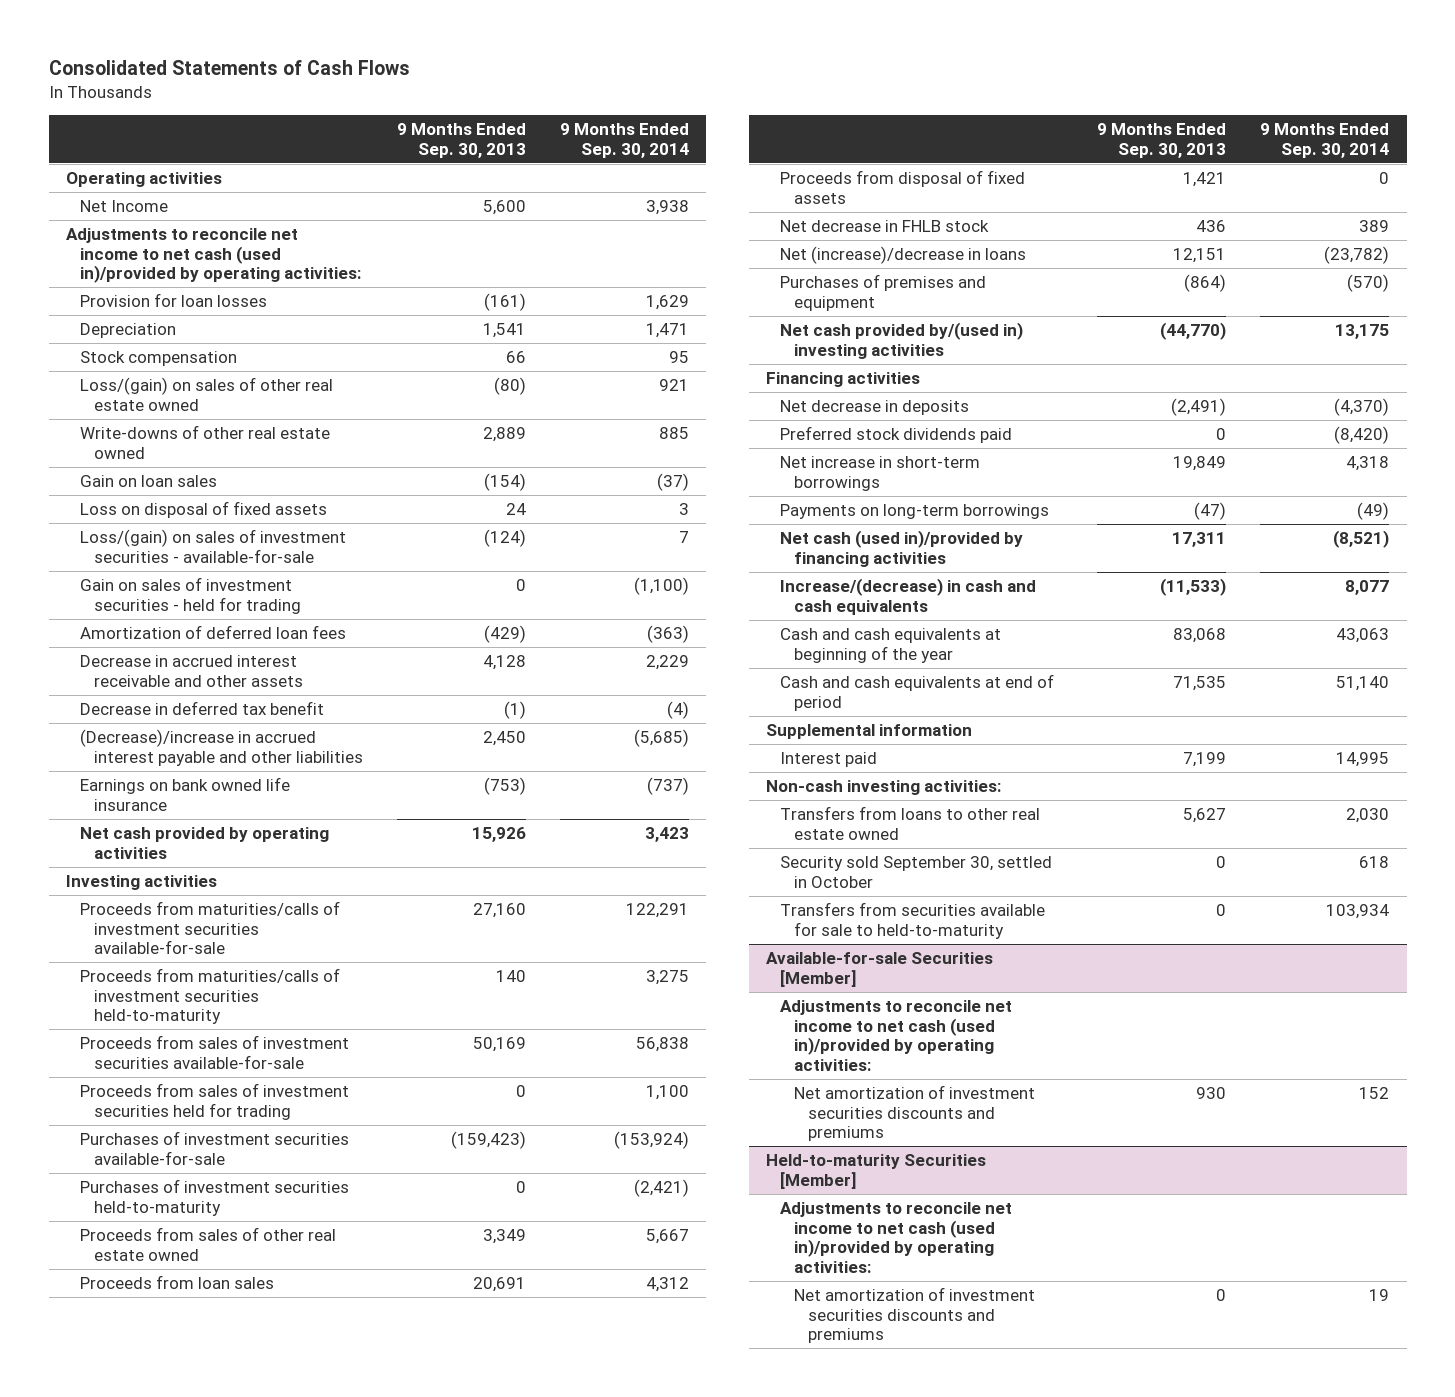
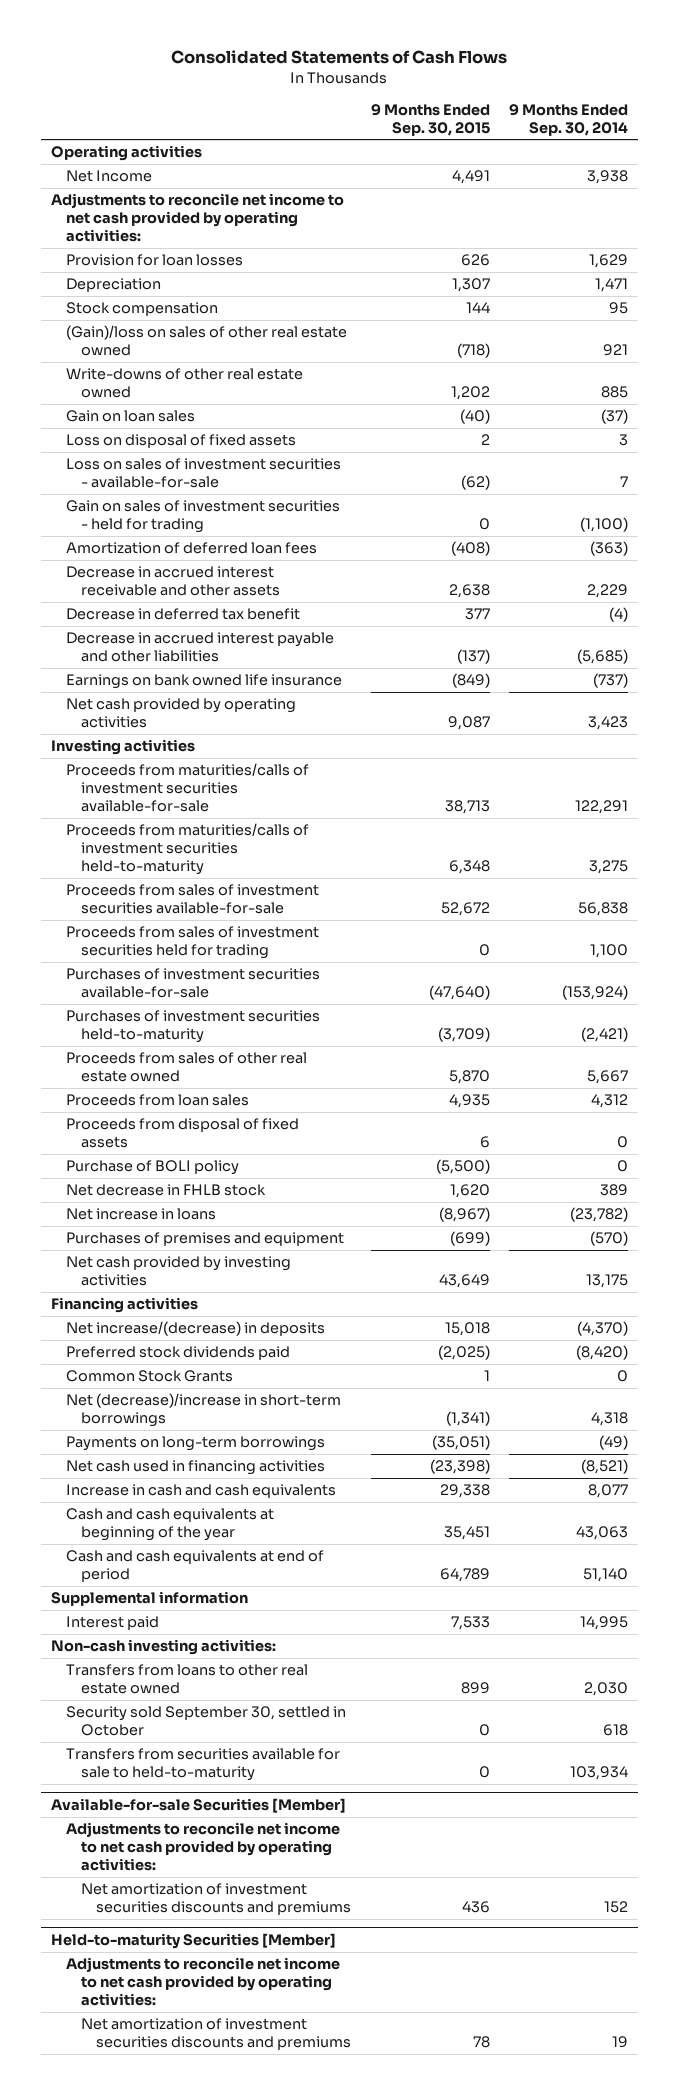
- | 9 Months Ended Sep. 30, 2013 | 9 Months Ended Sep. 30, 2014
+ | 9 Months Ended Sep. 30, 2015 | 9 Months Ended Sep. 30, 2014
- Adjustments to reconcile net income to net cash (used in)/provided by operating activities:
+ Adjustments to reconcile net income to net cash provided by operating activities:
- Loss/(gain) on sales of other real estate owned | (80) | 921
+ (Gain)/loss on sales of other real estate owned | (718) | 921
- Loss/(gain) on sales of investment securities - available-for-sale | (124) | 7
+ Loss on sales of investment securities - available-for-sale | (62) | 7
- (Decrease)/increase in accrued interest payable and other liabilities | 2,450 | (5,685)
+ Decrease in accrued interest payable and other liabilities | (137) | (5,685)
+ Purchase of BOLI policy | (5,500) | 0
- Net (increase)/decrease in loans | 12,151 | (23,782)
+ Net increase in loans | (8,967) | (23,782)
- Net cash provided by/(used in) investing activities | (44,770) | 13,175
+ Net cash provided by investing activities | 43,649 | 13,175
- Net decrease in deposits | (2,491) | (4,370)
+ Net increase/(decrease) in deposits | 15,018 | (4,370)
- Net increase in short-term borrowings | 19,849 | 4,318
+ Common Stock Grants | 1 | 0
+ Net (decrease)/increase in short-term borrowings | (1,341) | 4,318
- Net cash (used in)/provided by financing activities | 17,311 | (8,521)
- Increase/(decrease) in cash and cash equivalents | (11,533) | 8,077
+ Net cash used in financing activities | (23,398) | (8,521)
+ Increase in cash and cash equivalents | 29,338 | 8,077
@ Available-for-sale Securities [Member]
- Adjustments to reconcile net income to net cash (used in)/provided by operating activities:
+ Adjustments to reconcile net income to net cash provided by operating activities:
@ Held-to-maturity Securities [Member]
- Adjustments to reconcile net income to net cash (used in)/provided by operating activities:
+ Adjustments to reconcile net income to net cash provided by operating activities:

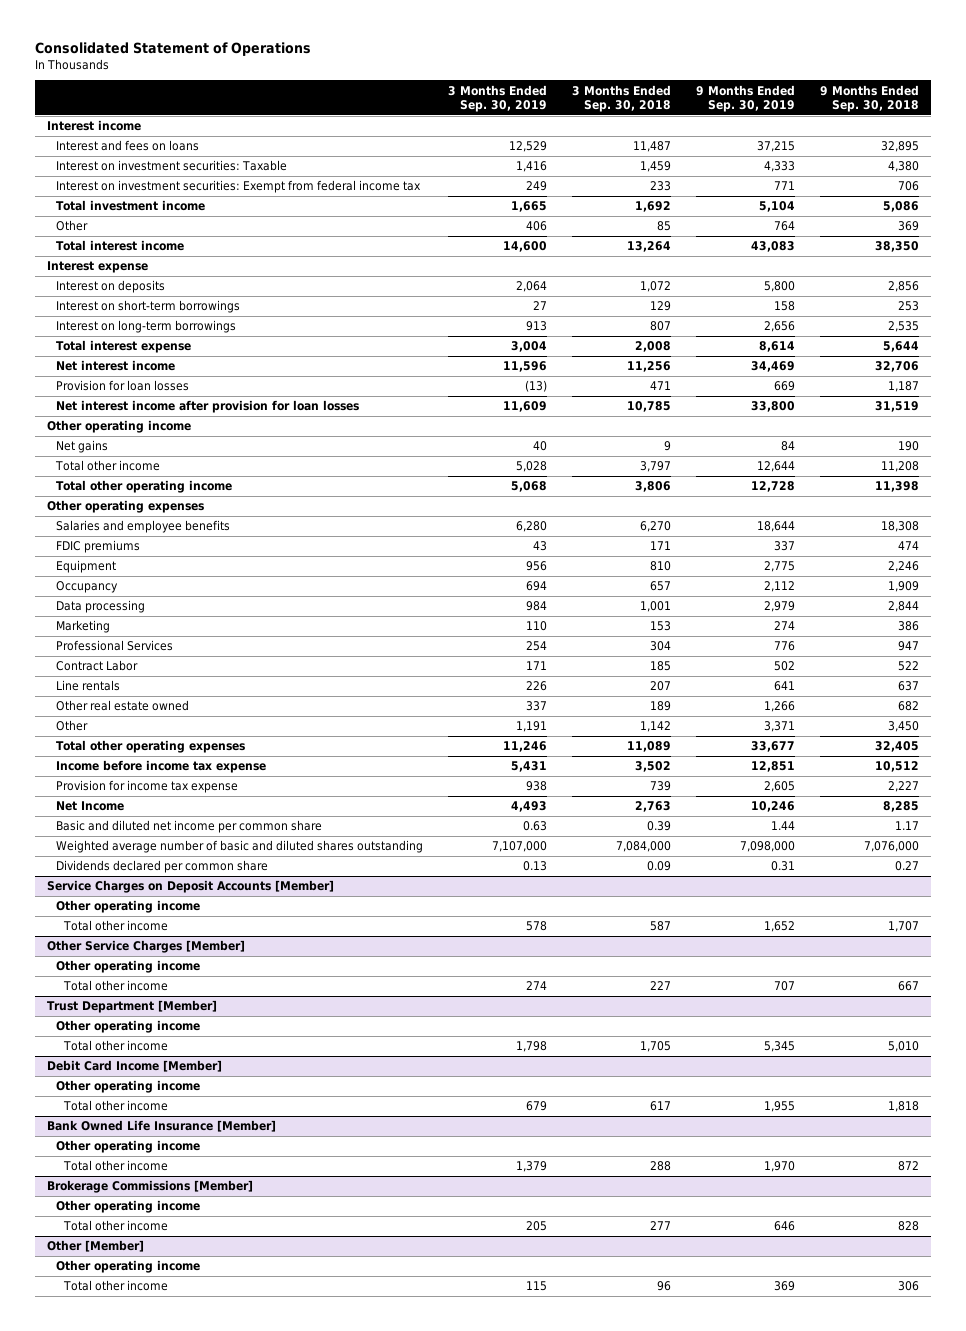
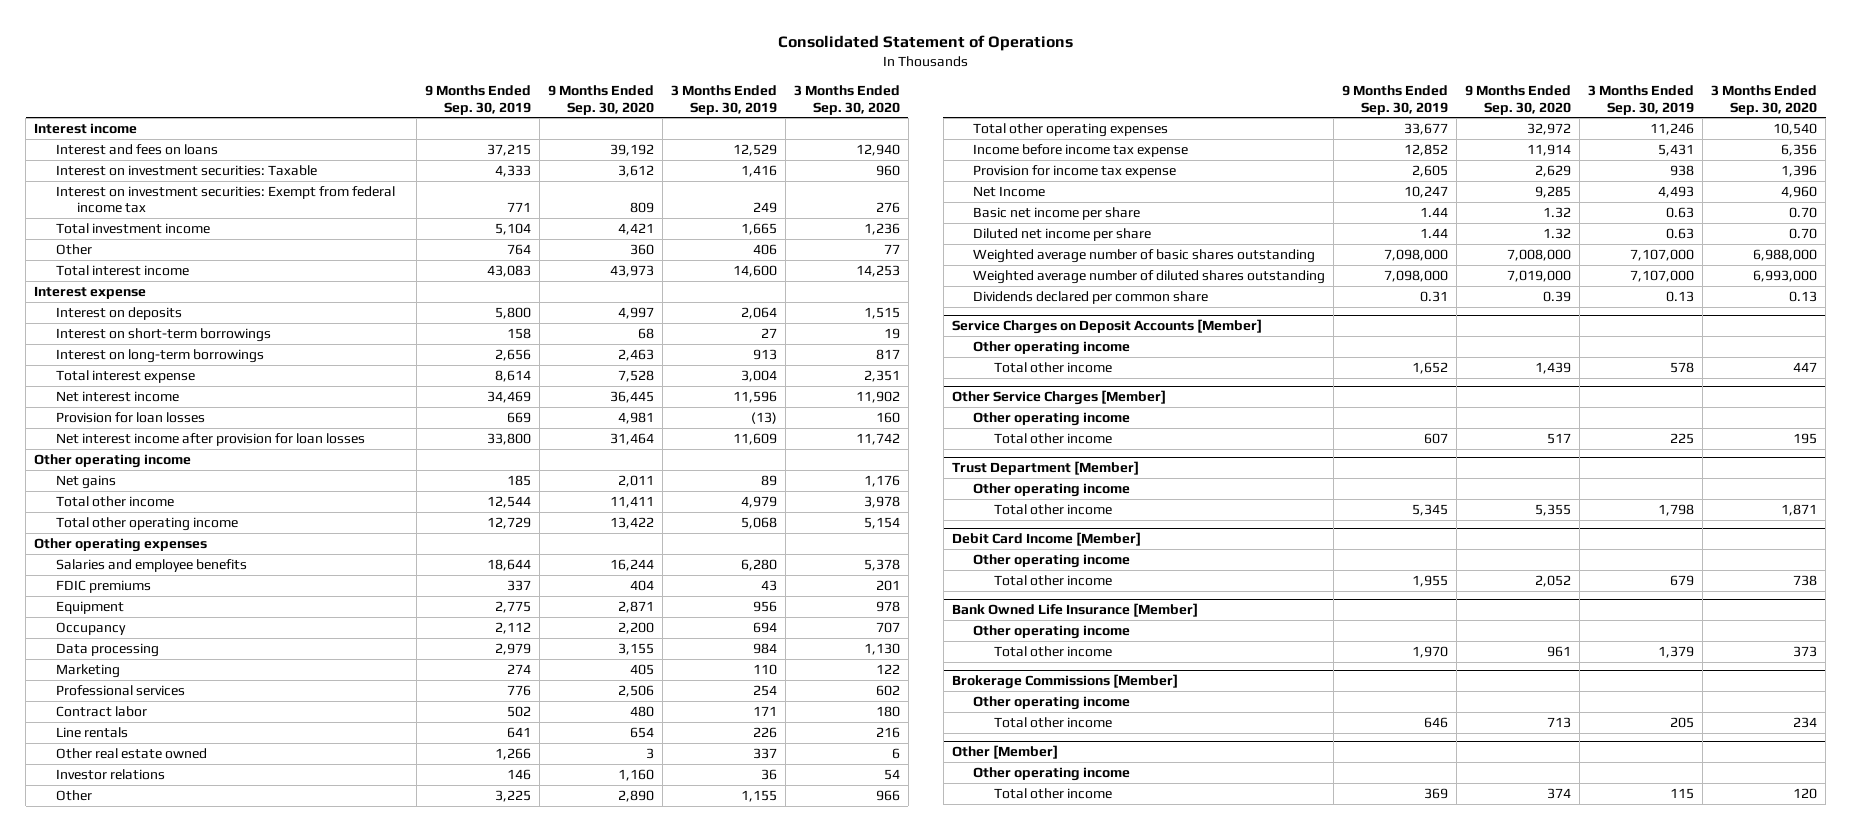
- | 3 Months Ended Sep. 30, 2019 | 3 Months Ended Sep. 30, 2018 | 9 Months Ended Sep. 30, 2019 | 9 Months Ended Sep. 30, 2018
+ | 9 Months Ended Sep. 30, 2019 | 9 Months Ended Sep. 30, 2020 | 3 Months Ended Sep. 30, 2019 | 3 Months Ended Sep. 30, 2020
- Net gains | 40 | 9 | 84 | 190
- Total other income | 5,028 | 3,797 | 12,644 | 11,208
- Total other operating income | 5,068 | 3,806 | 12,728 | 11,398
+ Net gains | 185 | 2,011 | 89 | 1,176
+ Total other income | 12,544 | 11,411 | 4,979 | 3,978
+ Total other operating income | 12,729 | 13,422 | 5,068 | 5,154
- Professional Services | 254 | 304 | 776 | 947
- Contract Labor | 171 | 185 | 502 | 522
+ Professional services | 776 | 2,506 | 254 | 602
+ Contract labor | 502 | 480 | 171 | 180
- Other | 1,191 | 1,142 | 3,371 | 3,450
+ Investor relations | 146 | 1,160 | 36 | 54
+ Other | 3,225 | 2,890 | 1,155 | 966
- Income before income tax expense | 5,431 | 3,502 | 12,851 | 10,512
+ Income before income tax expense | 12,852 | 11,914 | 5,431 | 6,356
- Net Income | 4,493 | 2,763 | 10,246 | 8,285
- Basic and diluted net income per common share | 0.63 | 0.39 | 1.44 | 1.17
- Weighted average number of basic and diluted shares outstanding | 7,107,000 | 7,084,000 | 7,098,000 | 7,076,000
+ Net Income | 10,247 | 9,285 | 4,493 | 4,960
+ Basic net income per share | 1.44 | 1.32 | 0.63 | 0.70
+ Diluted net income per share | 1.44 | 1.32 | 0.63 | 0.70
+ Weighted average number of basic shares outstanding | 7,098,000 | 7,008,000 | 7,107,000 | 6,988,000
+ Weighted average number of diluted shares outstanding | 7,098,000 | 7,019,000 | 7,107,000 | 6,993,000
@ Other Service Charges [Member]
- Total other income | 274 | 227 | 707 | 667
+ Total other income | 607 | 517 | 225 | 195

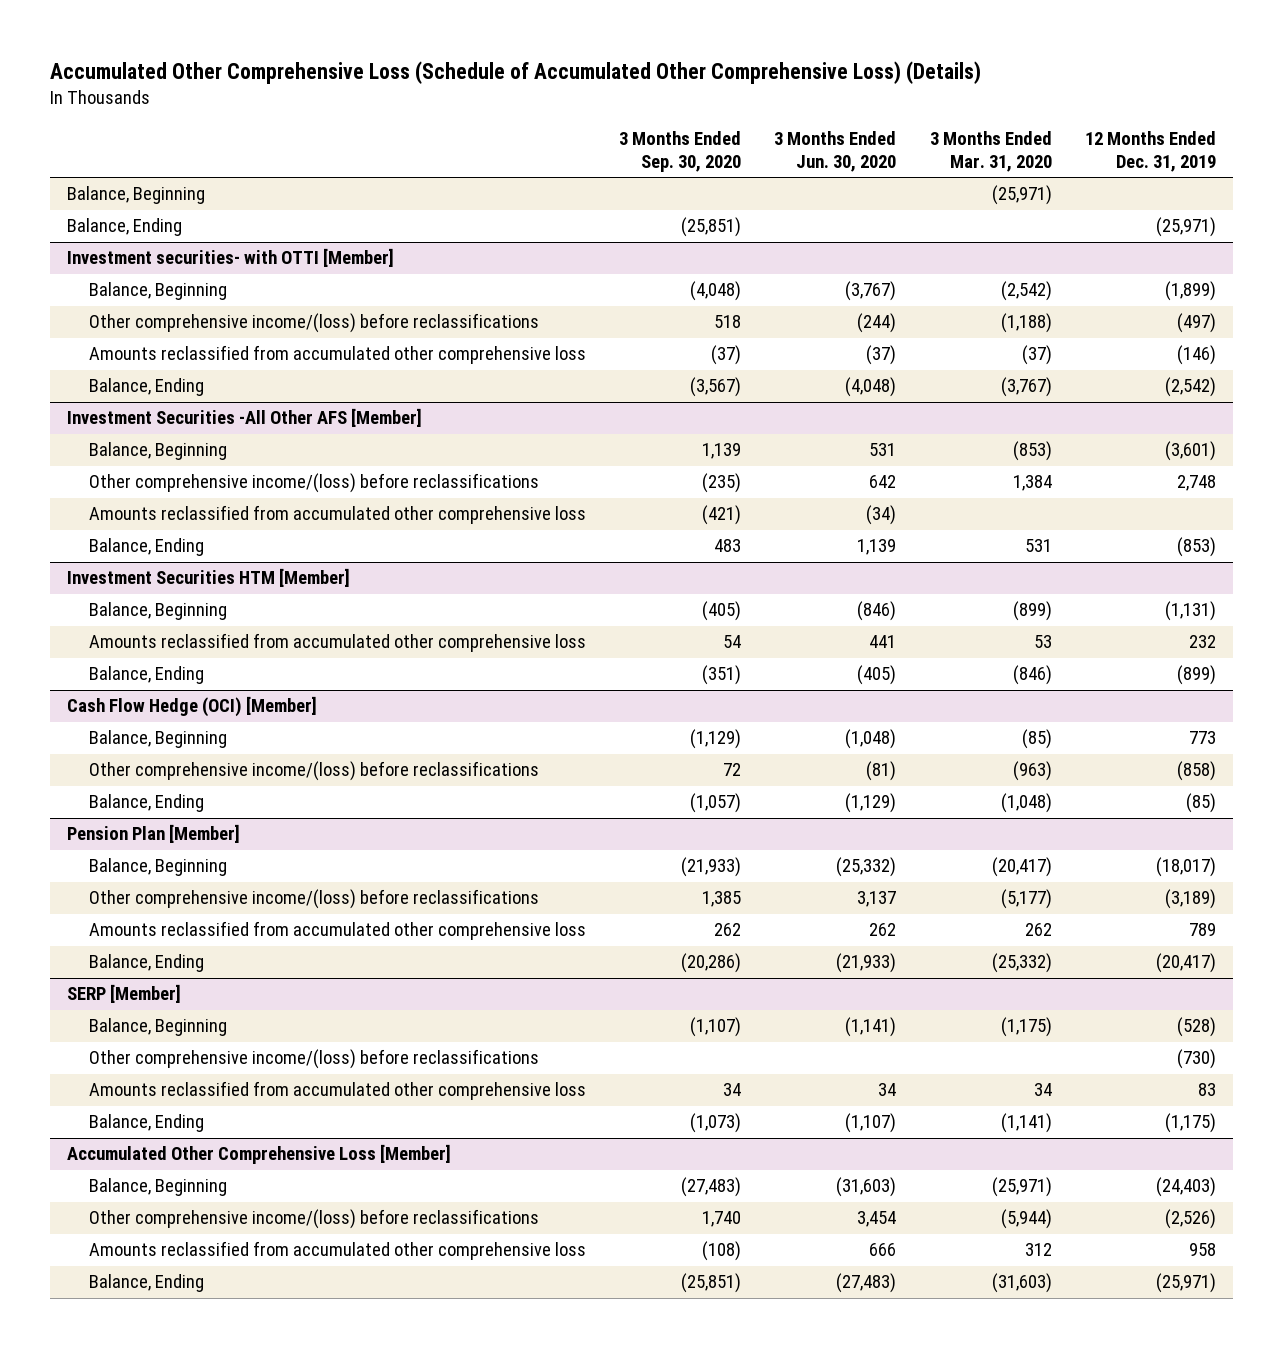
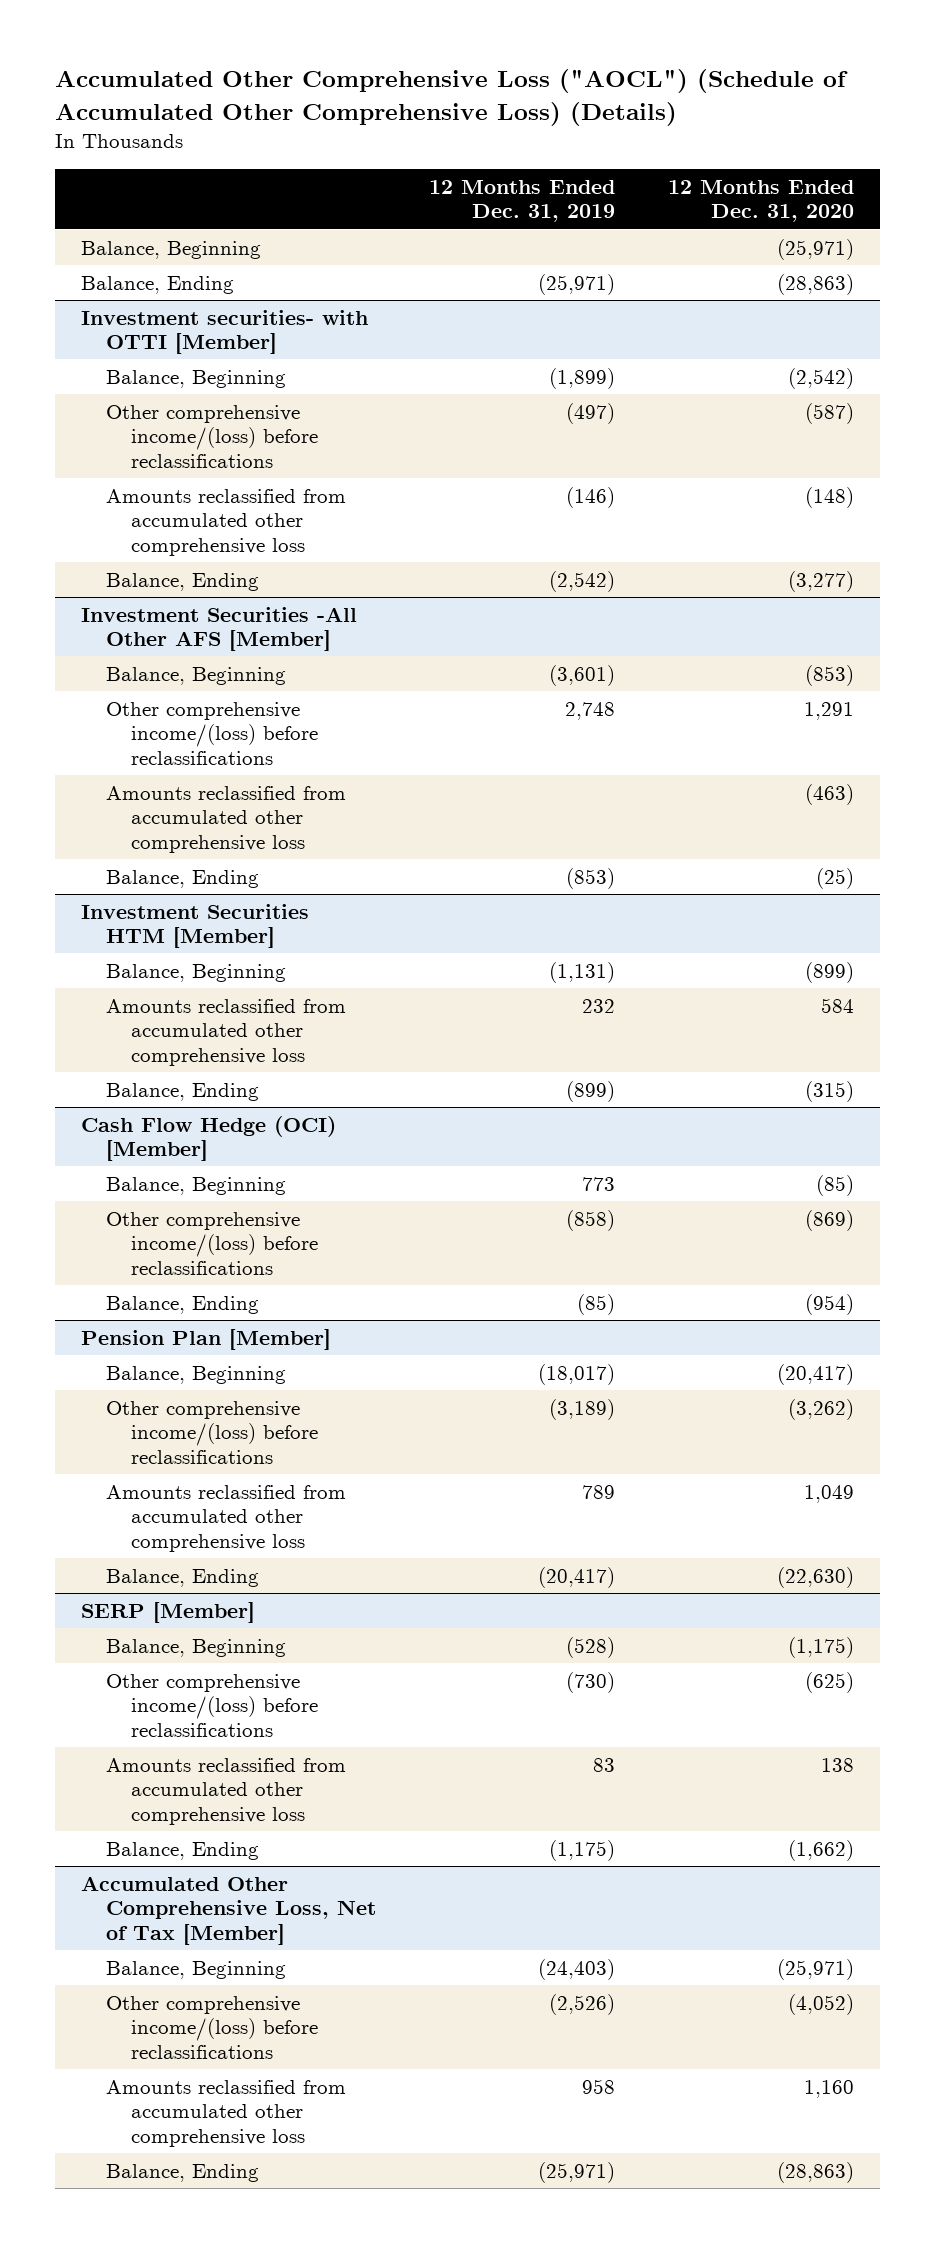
- Accumulated Other Comprehensive Loss (Schedule of Accumulated Other Comprehensive Loss) (Details)
+ Accumulated Other Comprehensive Loss ("AOCL") (Schedule of Accumulated Other Comprehensive Loss) (Details)
- | 3 Months Ended Sep. 30, 2020 | 3 Months Ended Jun. 30, 2020 | 3 Months Ended Mar. 31, 2020 | 12 Months Ended Dec. 31, 2019
+ | 12 Months Ended Dec. 31, 2019 | 12 Months Ended Dec. 31, 2020
- Accumulated Other Comprehensive Loss [Member]
+ Accumulated Other Comprehensive Loss, Net of Tax [Member]

